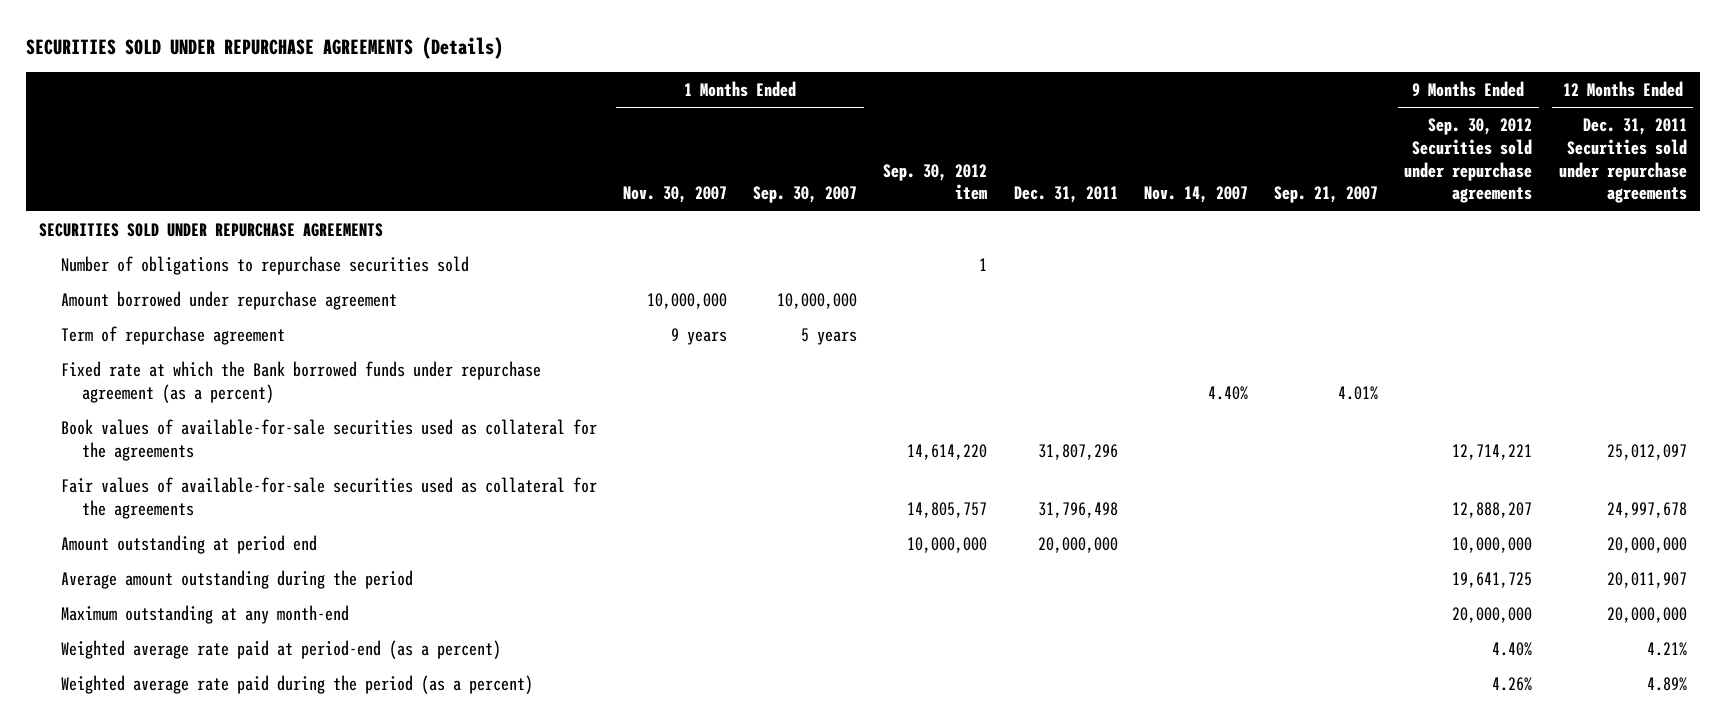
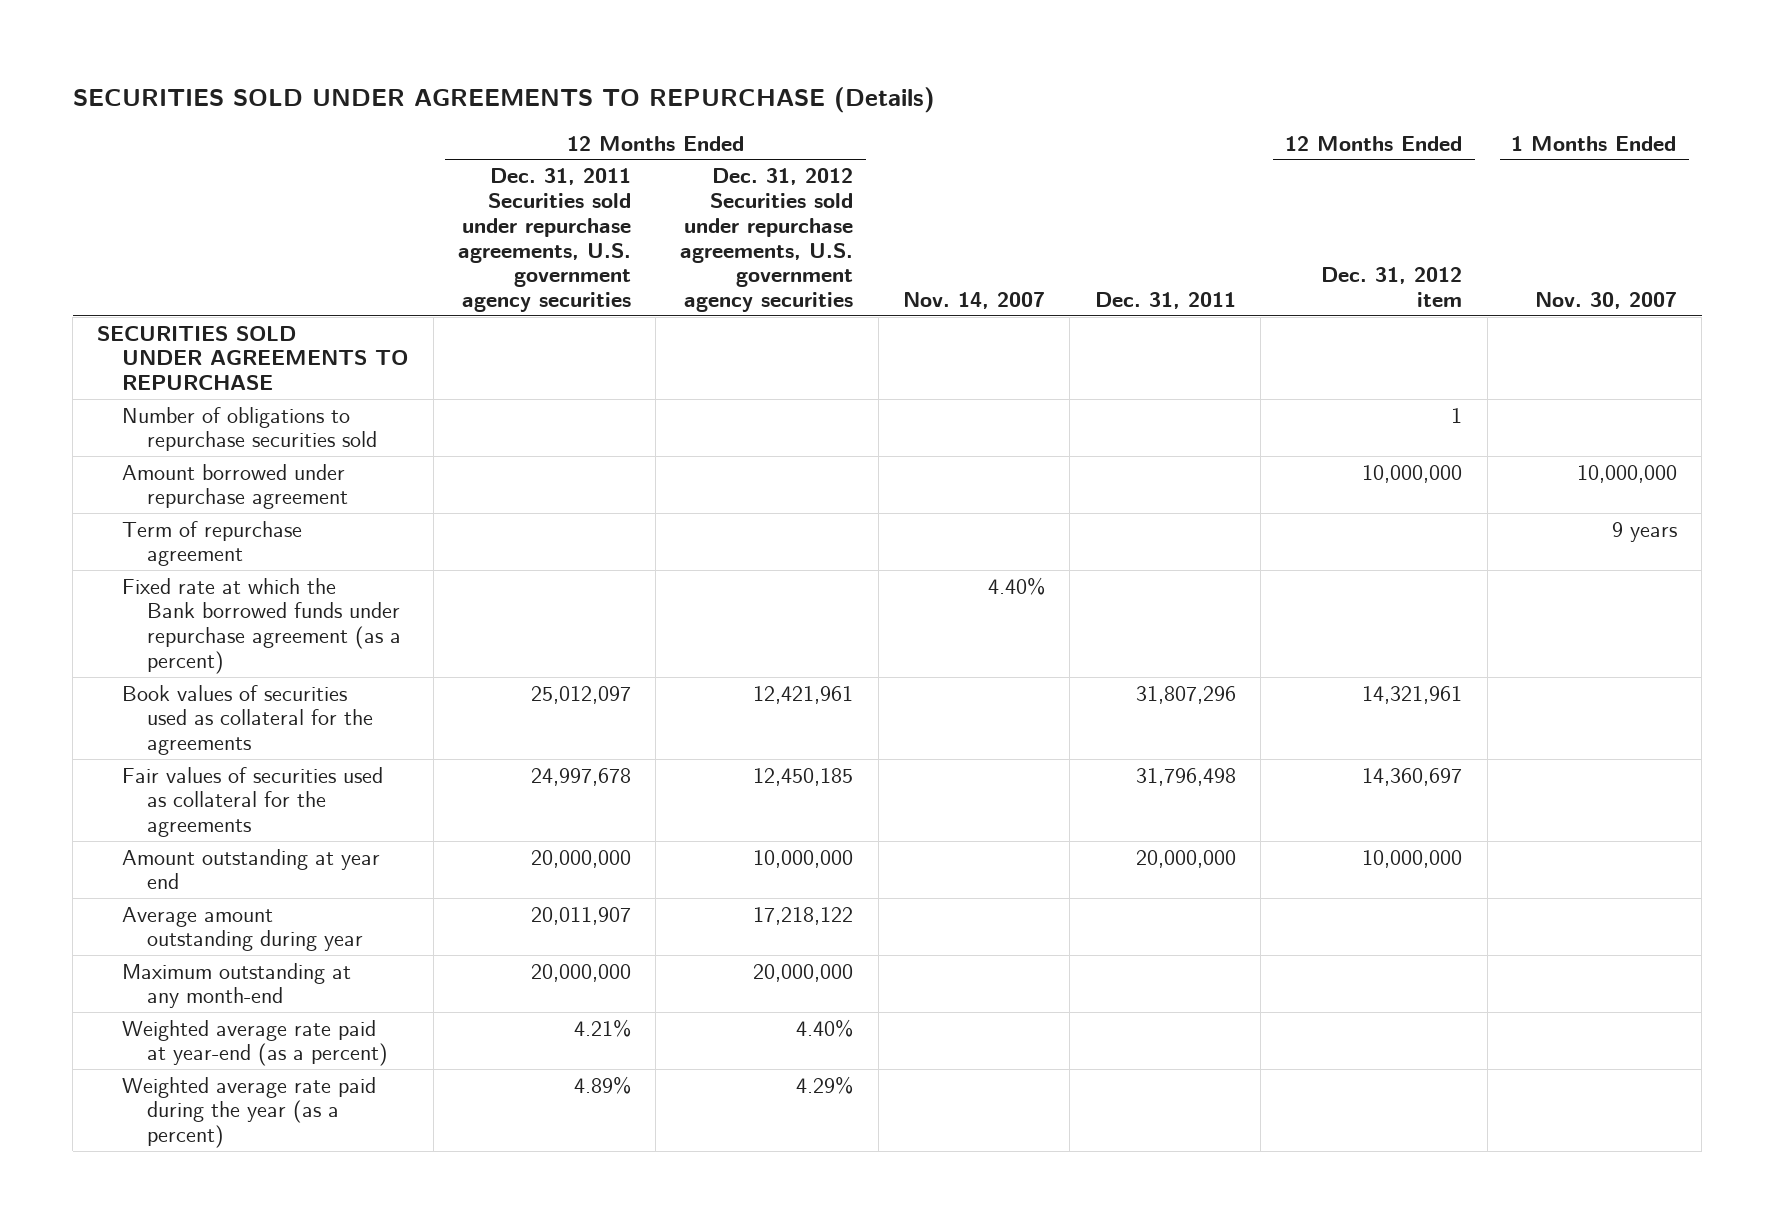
- SECURITIES SOLD UNDER REPURCHASE AGREEMENTS (Details)
+ SECURITIES SOLD UNDER AGREEMENTS TO REPURCHASE (Details)
- | 1 Months Ended Nov. 30, 2007 | 1 Months Ended Sep. 30, 2007 | Sep. 30, 2012 item | Dec. 31, 2011 | Nov. 14, 2007 | Sep. 21, 2007 | 9 Months Ended Sep. 30, 2012 Securities sold under repurchase agreements | 12 Months Ended Dec. 31, 2011 Securities sold under repurchase agreements
+ | 12 Months Ended Dec. 31, 2011 Securities sold under repurchase agreements, U.S. government agency securities | 12 Months Ended Dec. 31, 2012 Securities sold under repurchase agreements, U.S. government agency securities | Nov. 14, 2007 | Dec. 31, 2011 | 12 Months Ended Dec. 31, 2012 item | 1 Months Ended Nov. 30, 2007
- SECURITIES SOLD UNDER REPURCHASE AGREEMENTS
+ SECURITIES SOLD UNDER AGREEMENTS TO REPURCHASE
- Book values of available-for-sale securities used as collateral for the agreements | | | 14,614,220 | 31,807,296 | | | 12,714,221 | 25,012,097
- Fair values of available-for-sale securities used as collateral for the agreements | | | 14,805,757 | 31,796,498 | | | 12,888,207 | 24,997,678
- Amount outstanding at period end | | | 10,000,000 | 20,000,000 | | | 10,000,000 | 20,000,000
- Average amount outstanding during the period | | | | | | | 19,641,725 | 20,011,907
+ Book values of securities used as collateral for the agreements | 25,012,097 | 12,421,961 | | 31,807,296 | 14,321,961 |
+ Fair values of securities used as collateral for the agreements | 24,997,678 | 12,450,185 | | 31,796,498 | 14,360,697 |
+ Amount outstanding at year end | 20,000,000 | 10,000,000 | | 20,000,000 | 10,000,000 |
+ Average amount outstanding during year | 20,011,907 | 17,218,122 | | | |
- Weighted average rate paid at period-end (as a percent) | | | | | | | 4.40% | 4.21%
- Weighted average rate paid during the period (as a percent) | | | | | | | 4.26% | 4.89%
+ Weighted average rate paid at year-end (as a percent) | 4.21% | 4.40% | | | |
+ Weighted average rate paid during the year (as a percent) | 4.89% | 4.29% | | | |

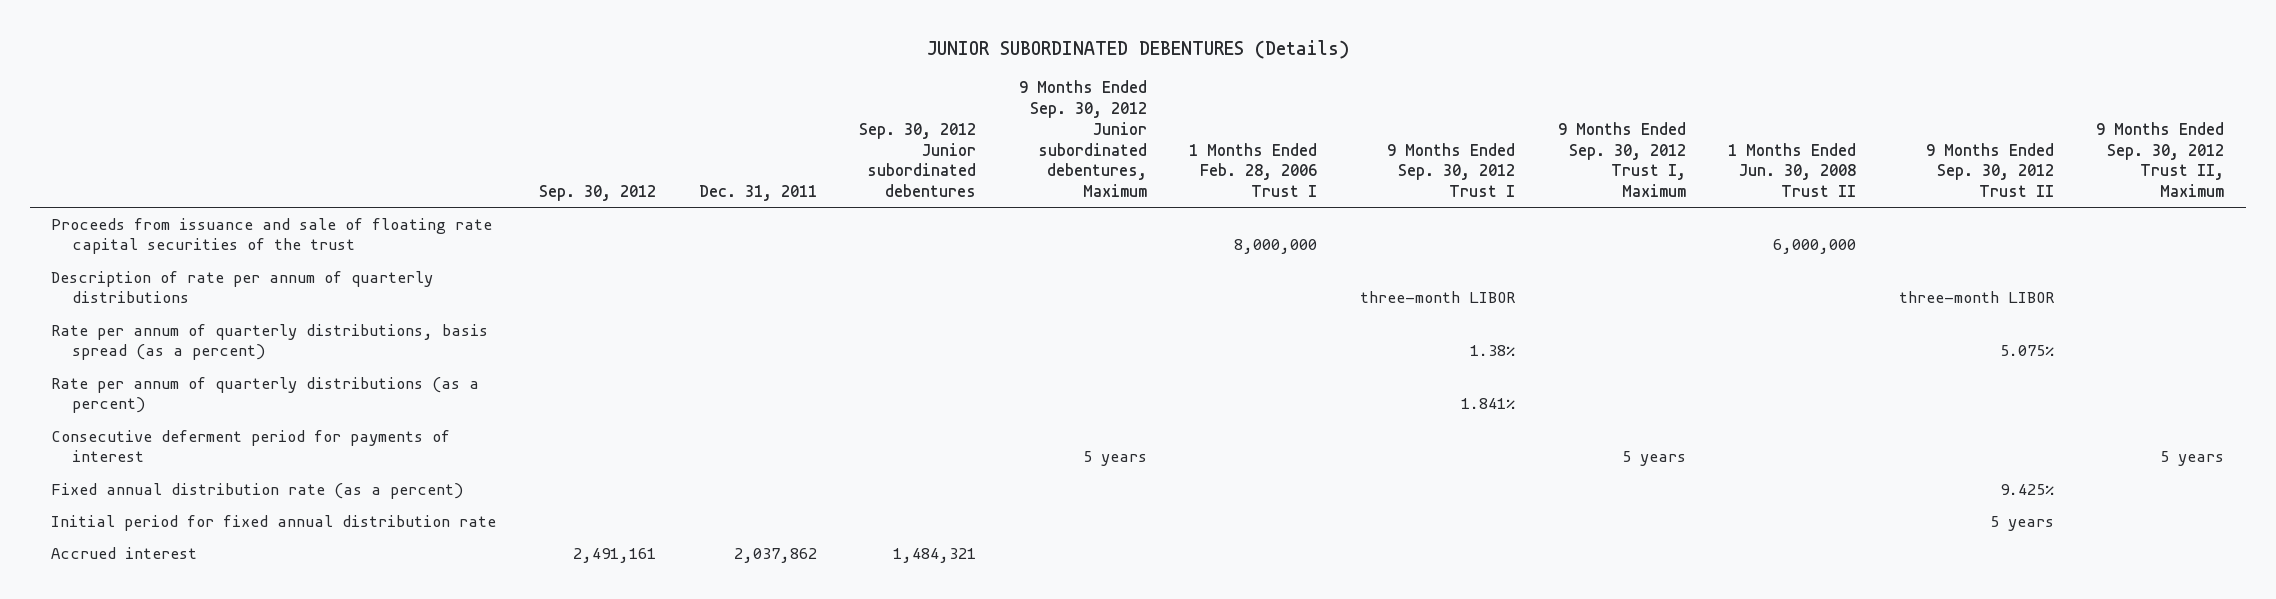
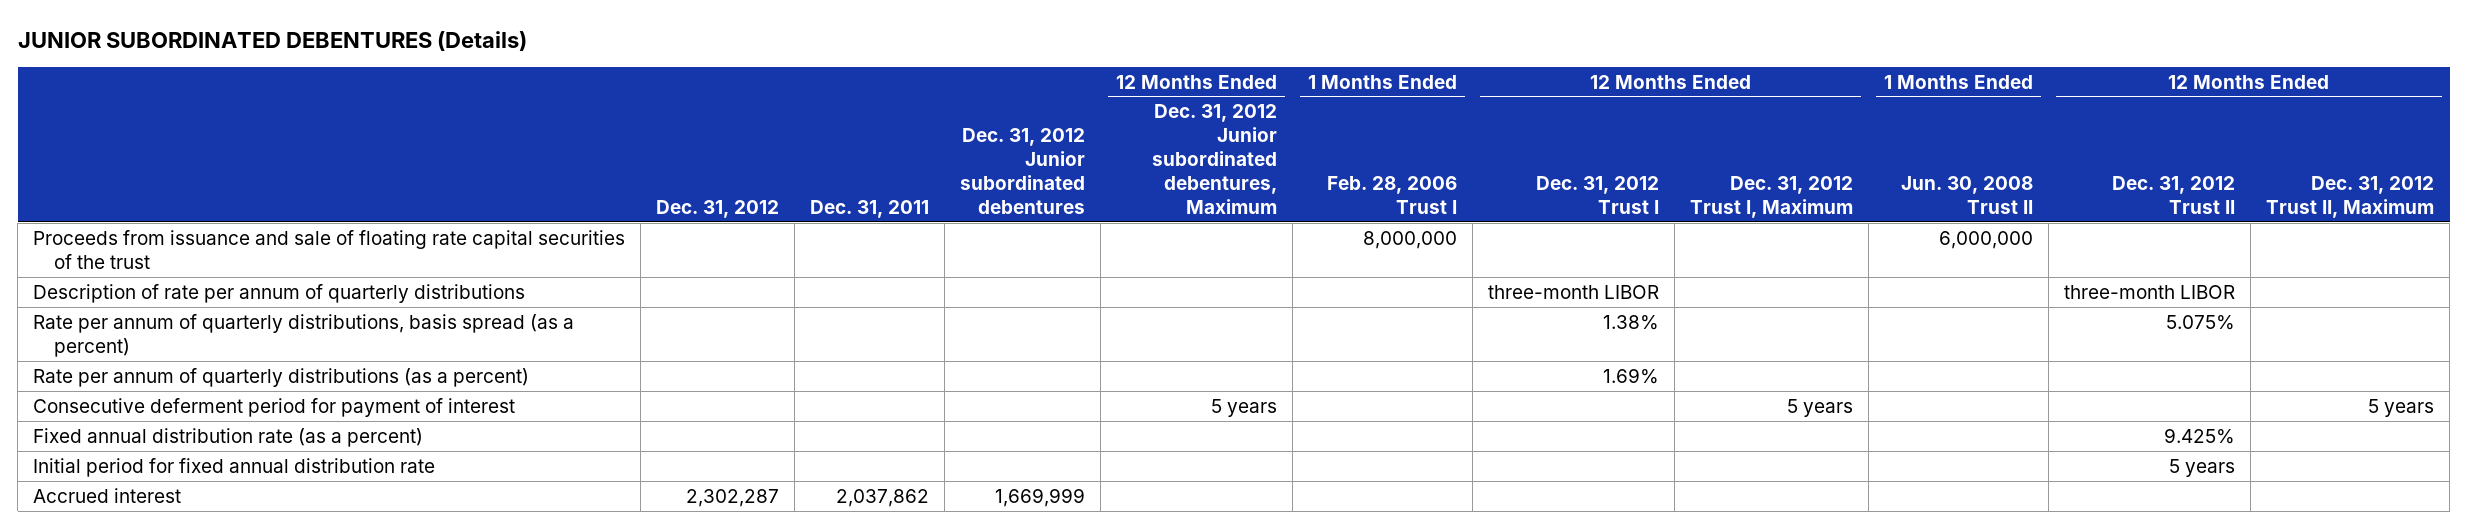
- | Sep. 30, 2012 | Dec. 31, 2011 | Sep. 30, 2012 Junior subordinated debentures | 9 Months Ended Sep. 30, 2012 Junior subordinated debentures, Maximum | 1 Months Ended Feb. 28, 2006 Trust I | 9 Months Ended Sep. 30, 2012 Trust I | 9 Months Ended Sep. 30, 2012 Trust I, Maximum | 1 Months Ended Jun. 30, 2008 Trust II | 9 Months Ended Sep. 30, 2012 Trust II | 9 Months Ended Sep. 30, 2012 Trust II, Maximum
+ | Dec. 31, 2012 | Dec. 31, 2011 | Dec. 31, 2012 Junior subordinated debentures | 12 Months Ended Dec. 31, 2012 Junior subordinated debentures, Maximum | 1 Months Ended Feb. 28, 2006 Trust I | 12 Months Ended Dec. 31, 2012 Trust I | 12 Months Ended Dec. 31, 2012 Trust I, Maximum | 1 Months Ended Jun. 30, 2008 Trust II | 12 Months Ended Dec. 31, 2012 Trust II | 12 Months Ended Dec. 31, 2012 Trust II, Maximum
- Consecutive deferment period for payments of interest | | | | 5 years | | | 5 years | | | 5 years
+ Consecutive deferment period for payment of interest | | | | 5 years | | | 5 years | | | 5 years

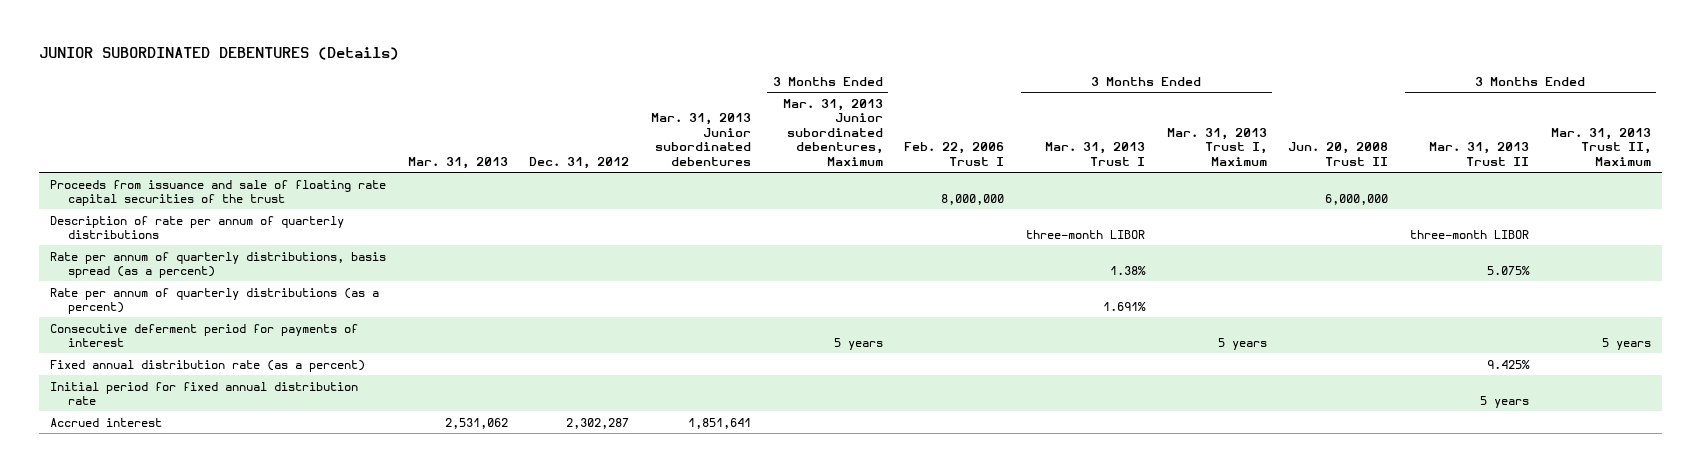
- | Dec. 31, 2012 | Dec. 31, 2011 | Dec. 31, 2012 Junior subordinated debentures | 12 Months Ended Dec. 31, 2012 Junior subordinated debentures, Maximum | 1 Months Ended Feb. 28, 2006 Trust I | 12 Months Ended Dec. 31, 2012 Trust I | 12 Months Ended Dec. 31, 2012 Trust I, Maximum | 1 Months Ended Jun. 30, 2008 Trust II | 12 Months Ended Dec. 31, 2012 Trust II | 12 Months Ended Dec. 31, 2012 Trust II, Maximum
+ | Mar. 31, 2013 | Dec. 31, 2012 | Mar. 31, 2013 Junior subordinated debentures | 3 Months Ended Mar. 31, 2013 Junior subordinated debentures, Maximum | Feb. 22, 2006 Trust I | 3 Months Ended Mar. 31, 2013 Trust I | 3 Months Ended Mar. 31, 2013 Trust I, Maximum | Jun. 20, 2008 Trust II | 3 Months Ended Mar. 31, 2013 Trust II | 3 Months Ended Mar. 31, 2013 Trust II, Maximum
- Consecutive deferment period for payment of interest | | | | 5 years | | | 5 years | | | 5 years
+ Consecutive deferment period for payments of interest | | | | 5 years | | | 5 years | | | 5 years

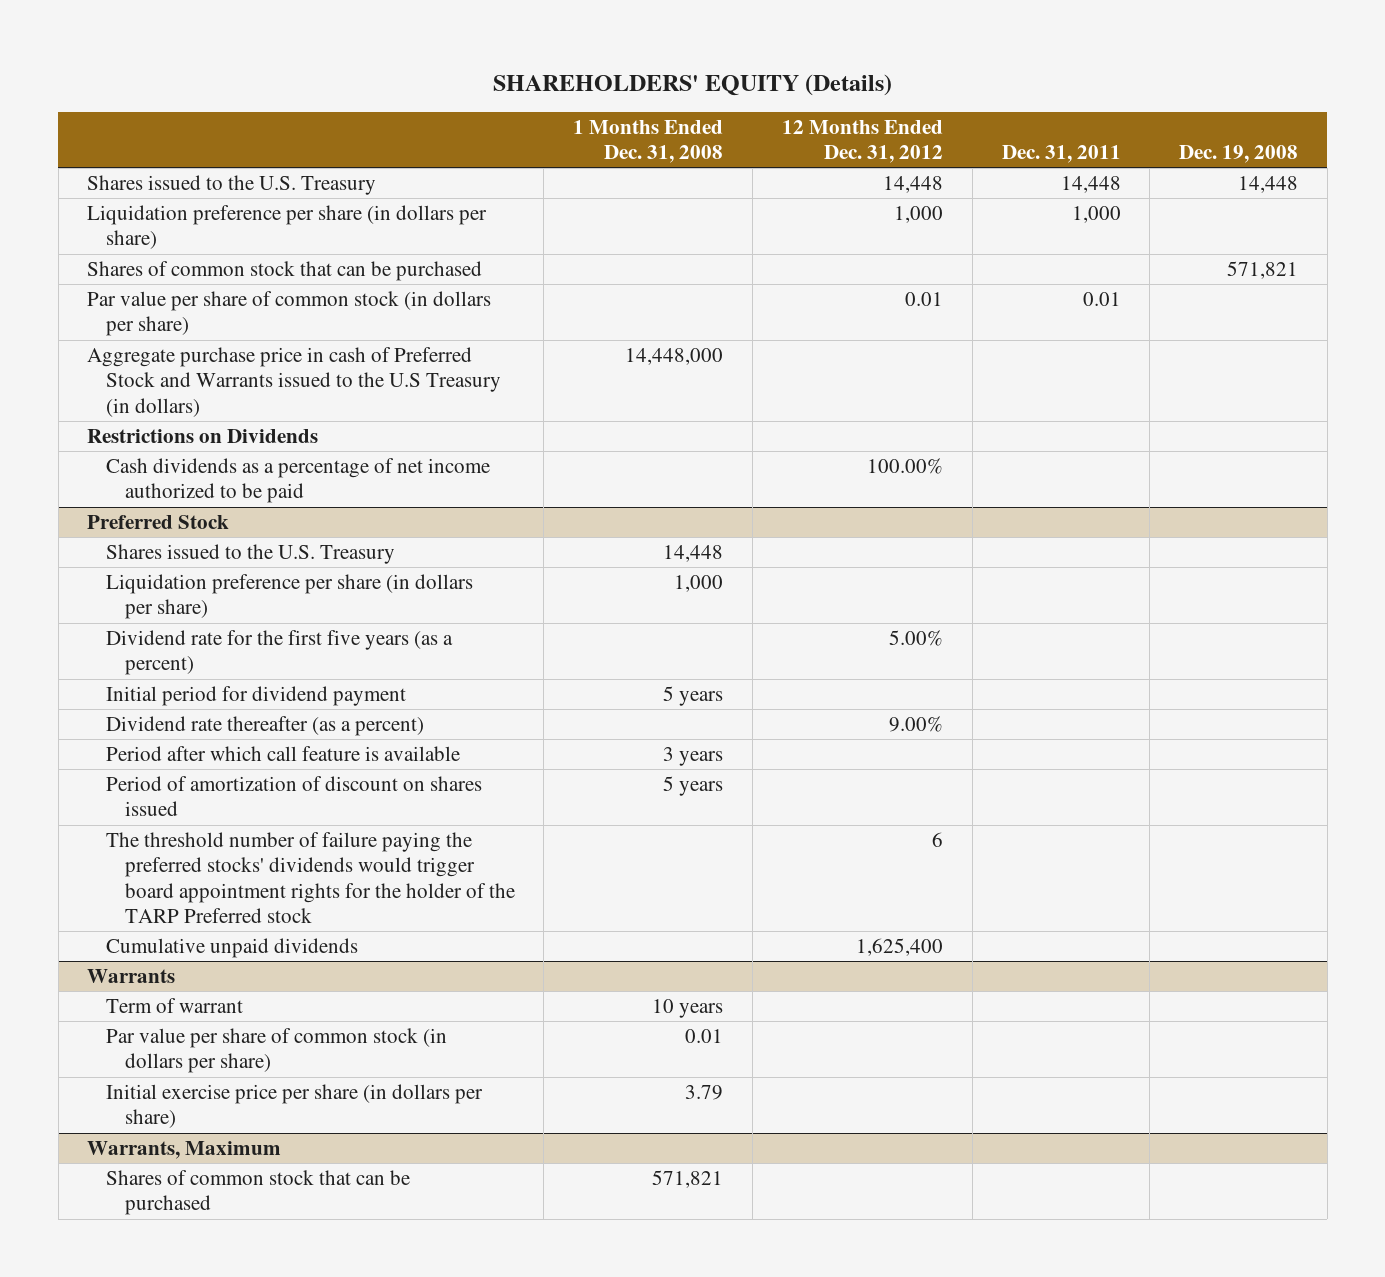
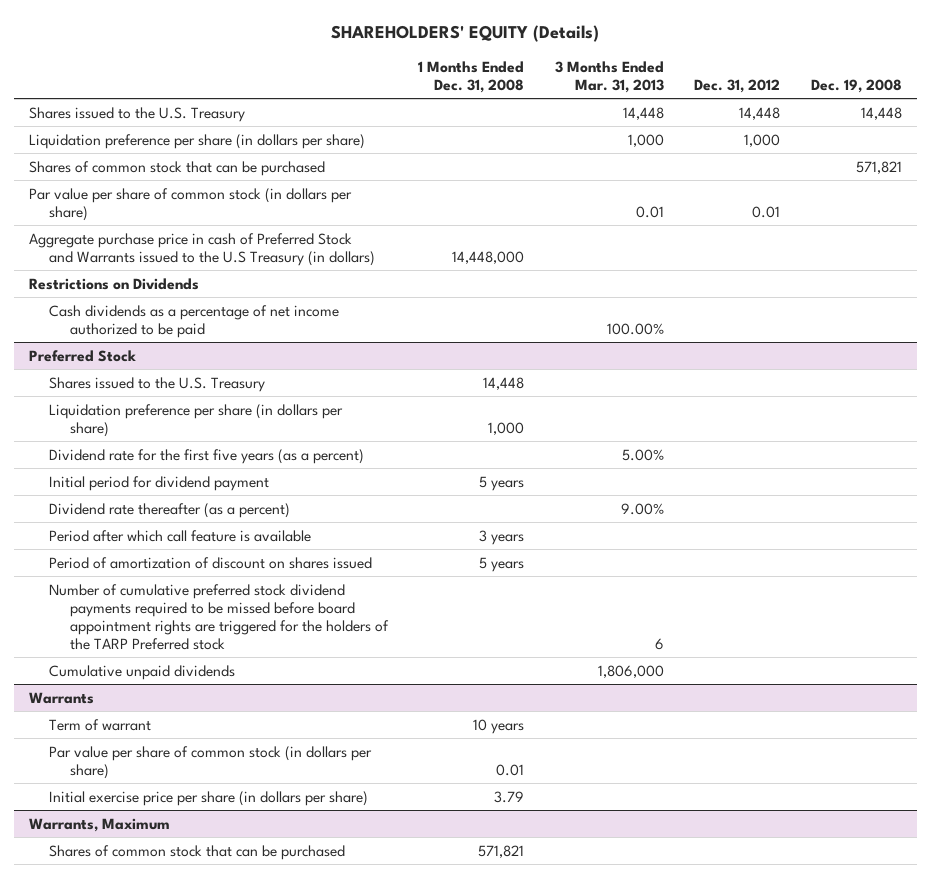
- | 1 Months Ended Dec. 31, 2008 | 12 Months Ended Dec. 31, 2012 | Dec. 31, 2011 | Dec. 19, 2008
+ | 1 Months Ended Dec. 31, 2008 | 3 Months Ended Mar. 31, 2013 | Dec. 31, 2012 | Dec. 19, 2008
@ Preferred Stock
- The threshold number of failure paying the preferred stocks' dividends would trigger board appointment rights for the holder of the TARP Preferred stock | | 6 | |
+ Number of cumulative preferred stock dividend payments required to be missed before board appointment rights are triggered for the holders of the TARP Preferred stock | | 6 | |

